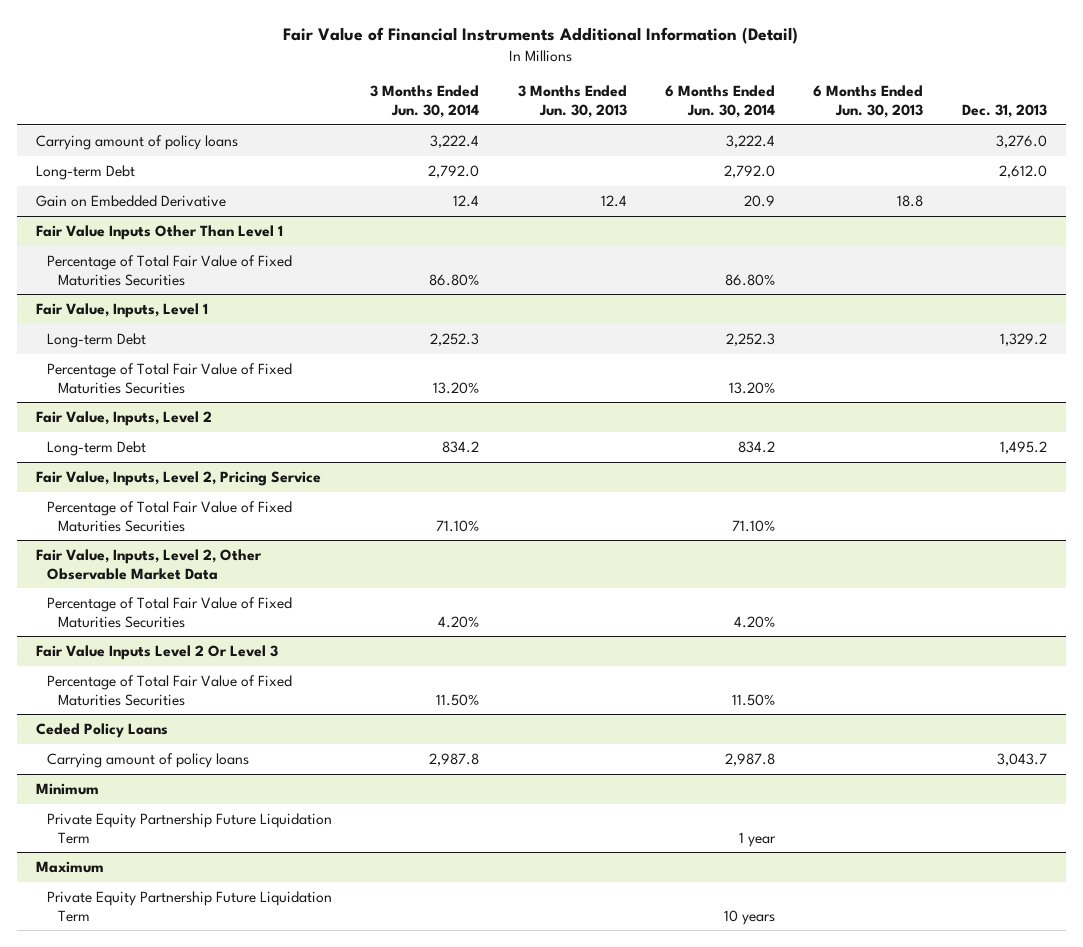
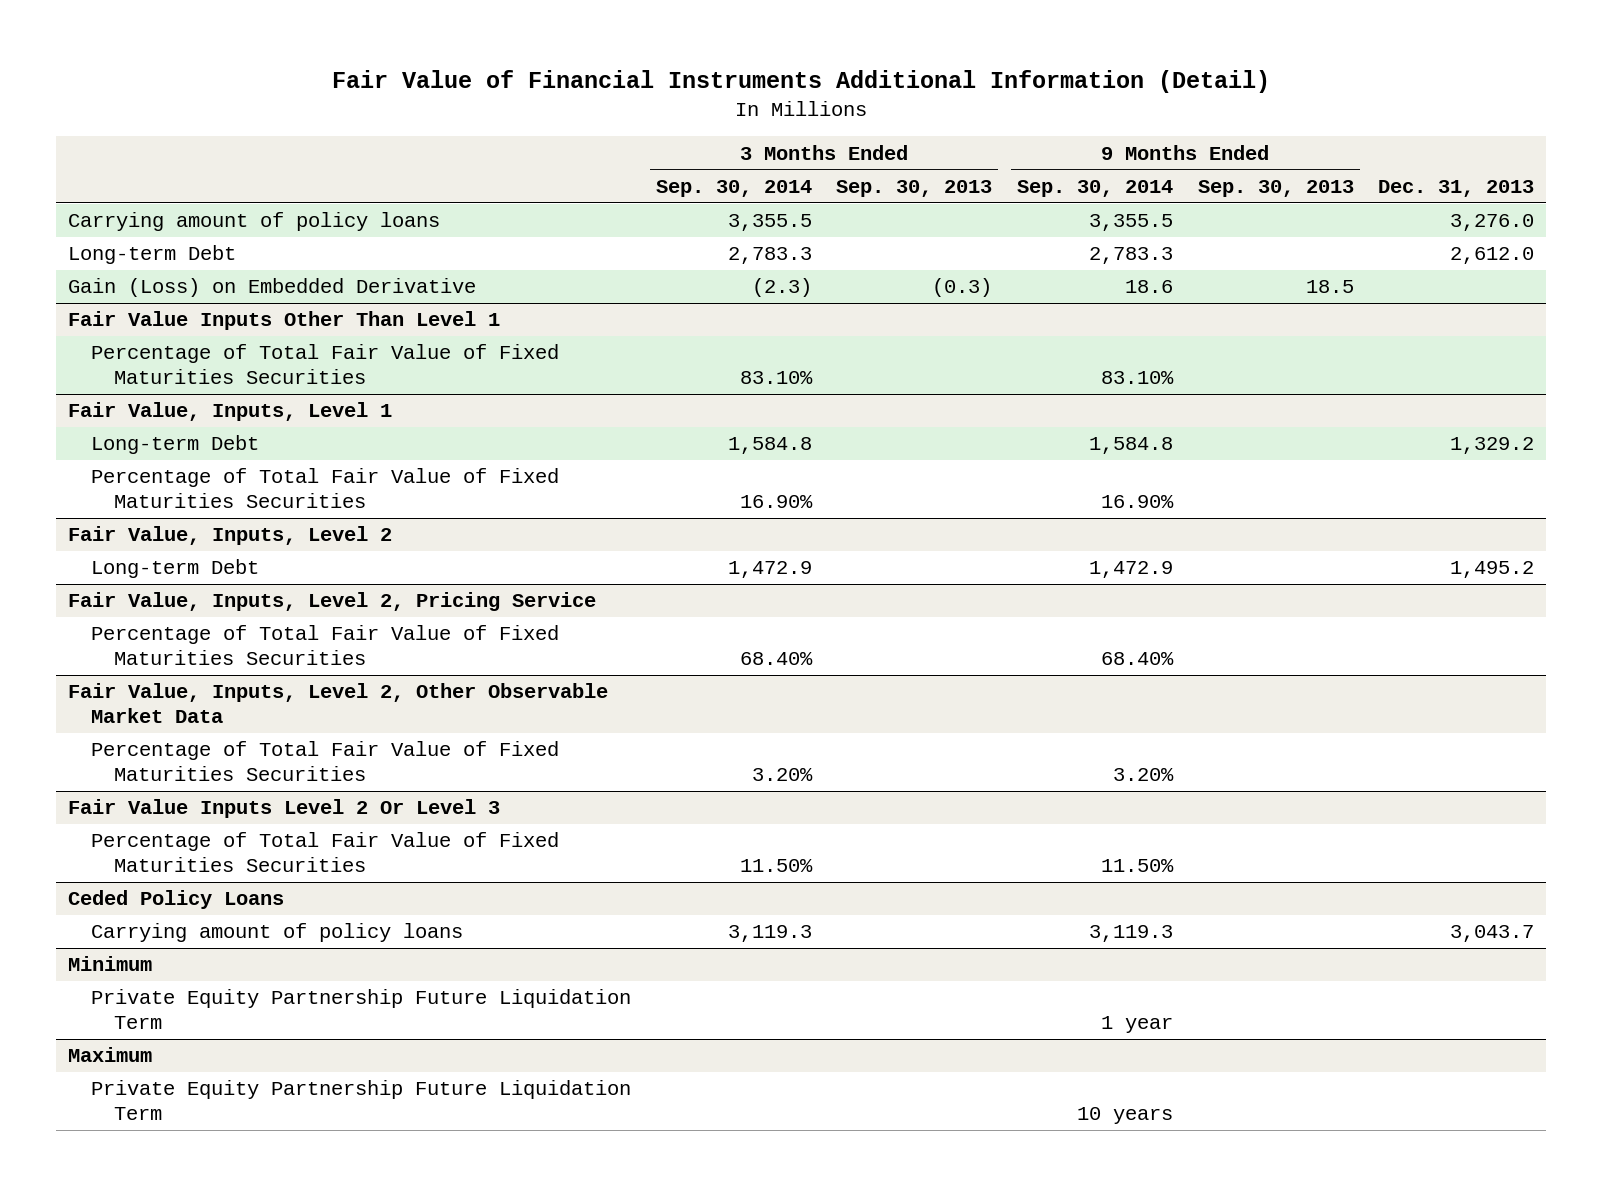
- | 3 Months Ended Jun. 30, 2014 | 3 Months Ended Jun. 30, 2013 | 6 Months Ended Jun. 30, 2014 | 6 Months Ended Jun. 30, 2013 | Dec. 31, 2013
+ | 3 Months Ended Sep. 30, 2014 | 3 Months Ended Sep. 30, 2013 | 9 Months Ended Sep. 30, 2014 | 9 Months Ended Sep. 30, 2013 | Dec. 31, 2013
- Gain on Embedded Derivative | 12.4 | 12.4 | 20.9 | 18.8 |
+ Gain (Loss) on Embedded Derivative | (2.3) | (0.3) | 18.6 | 18.5 |

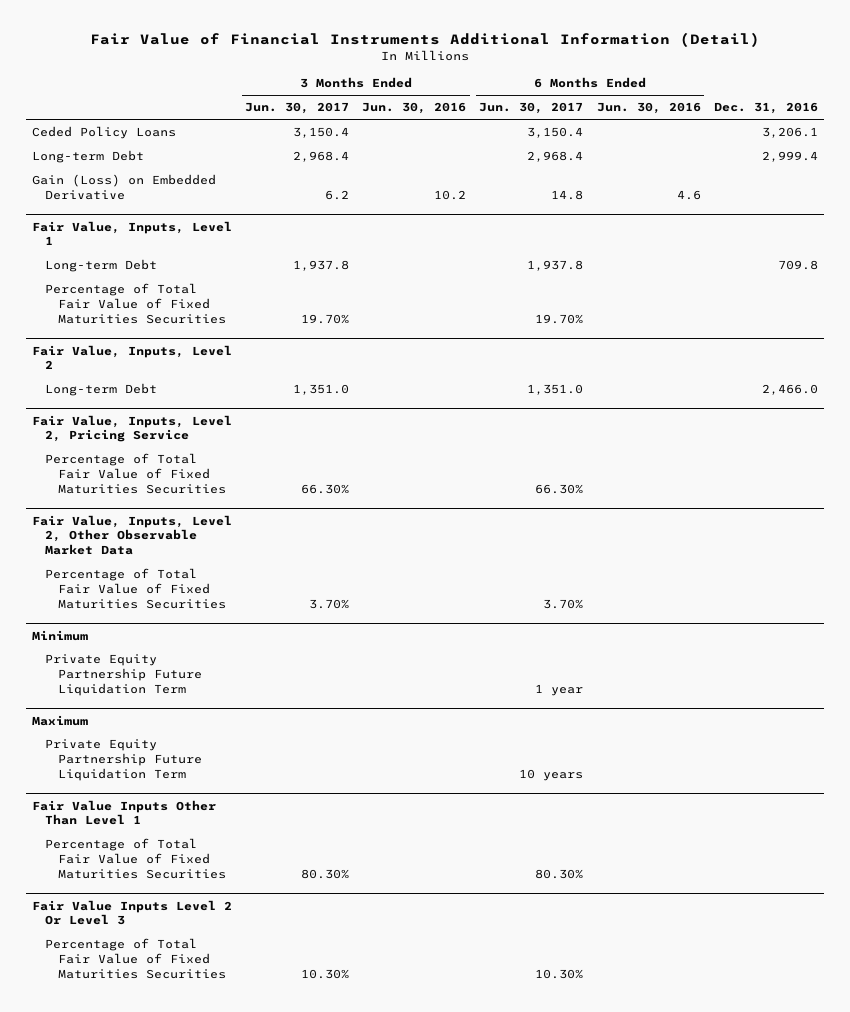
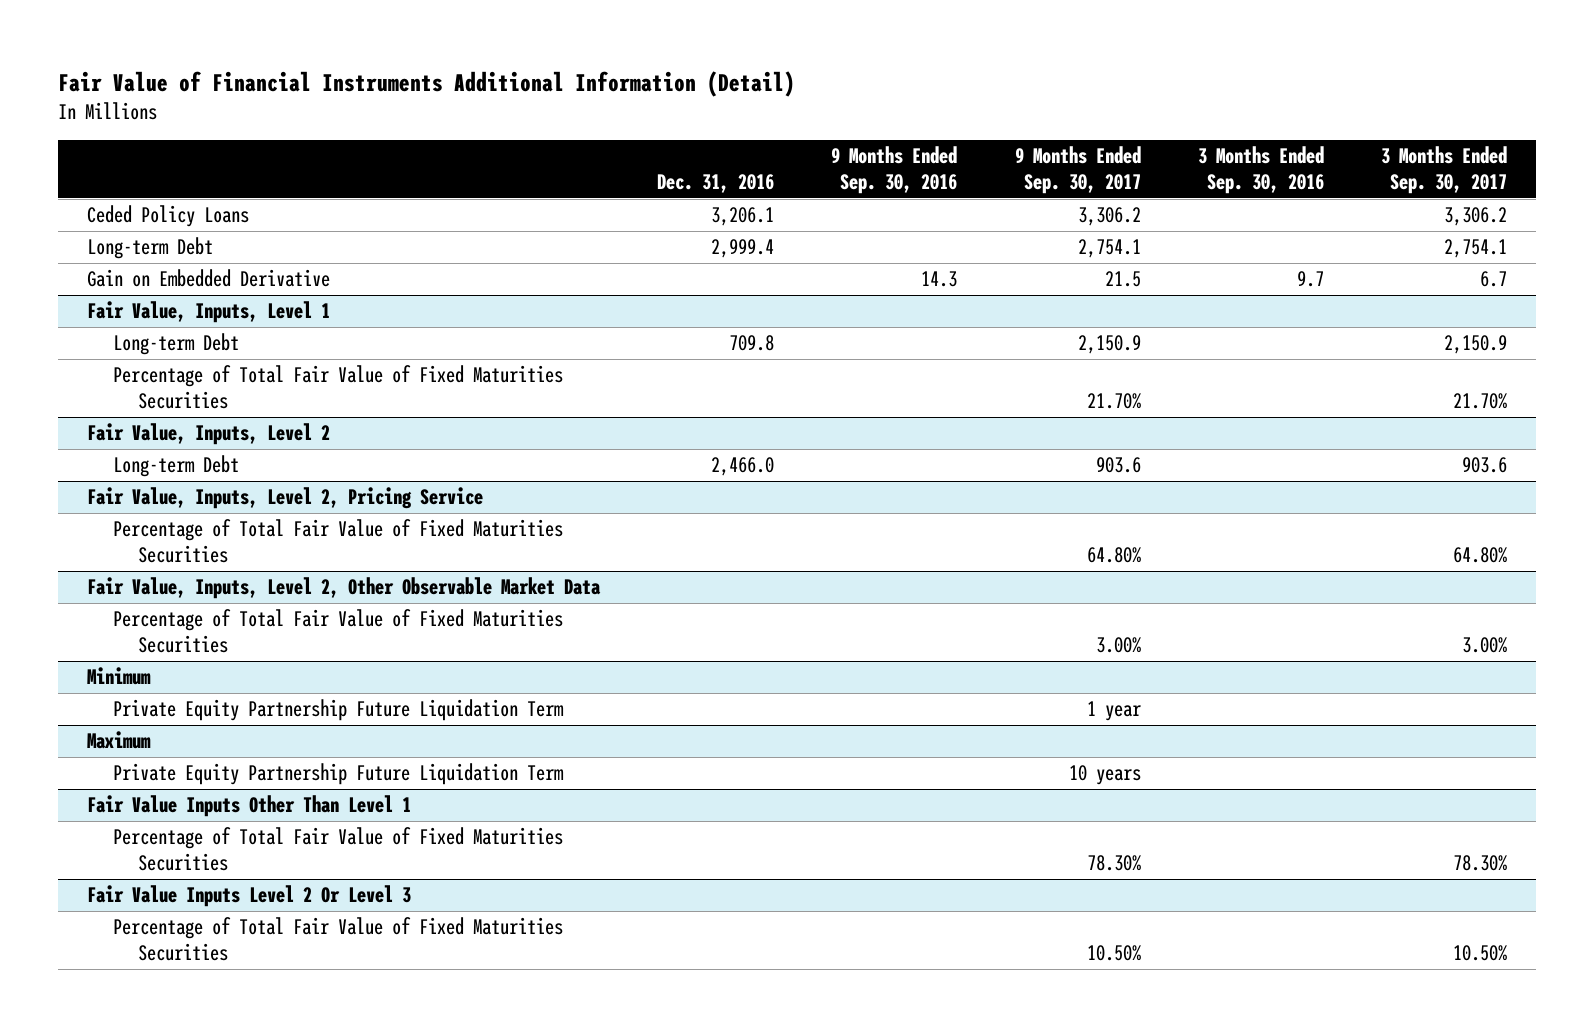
- | 3 Months Ended Jun. 30, 2017 | 3 Months Ended Jun. 30, 2016 | 6 Months Ended Jun. 30, 2017 | 6 Months Ended Jun. 30, 2016 | Dec. 31, 2016
+ | Dec. 31, 2016 | 9 Months Ended Sep. 30, 2016 | 9 Months Ended Sep. 30, 2017 | 3 Months Ended Sep. 30, 2016 | 3 Months Ended Sep. 30, 2017
- Gain (Loss) on Embedded Derivative | 6.2 | 10.2 | 14.8 | 4.6 |
+ Gain on Embedded Derivative | | 14.3 | 21.5 | 9.7 | 6.7

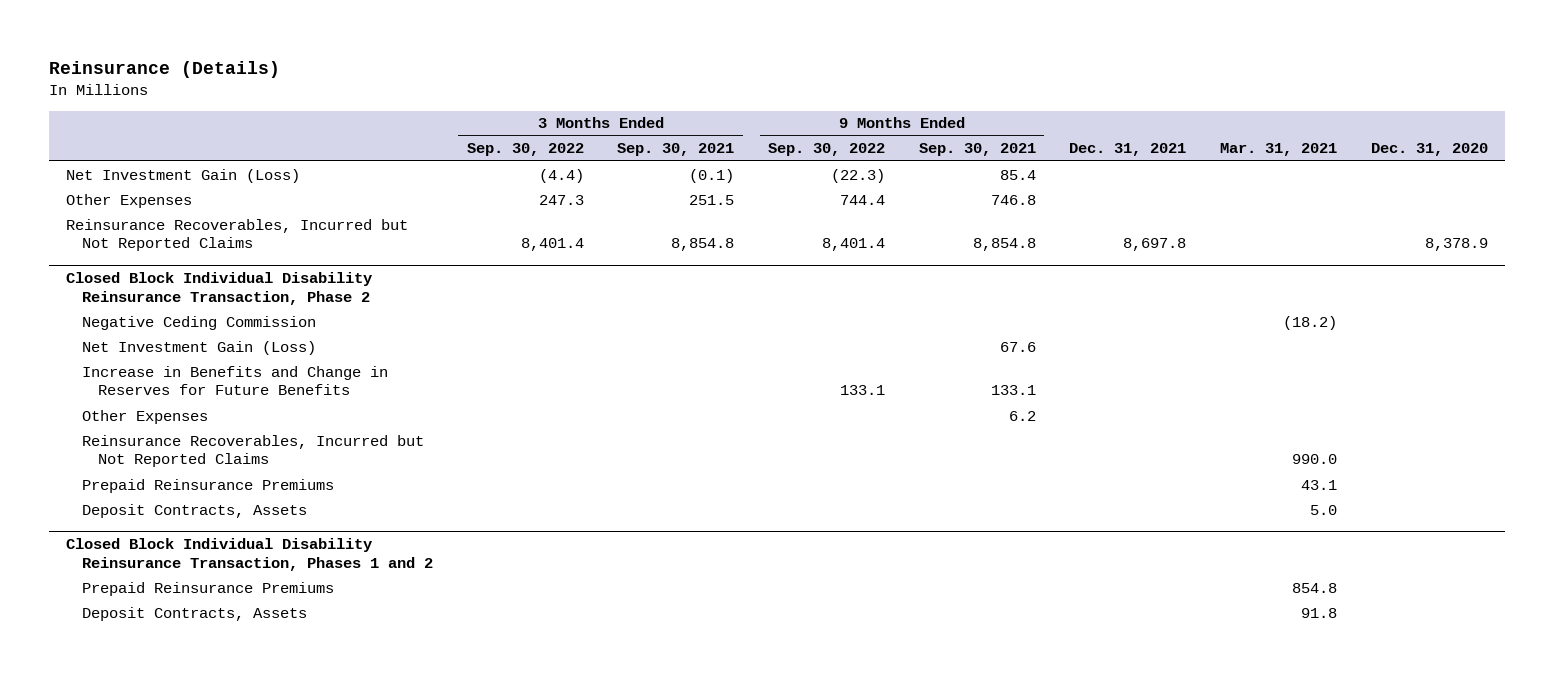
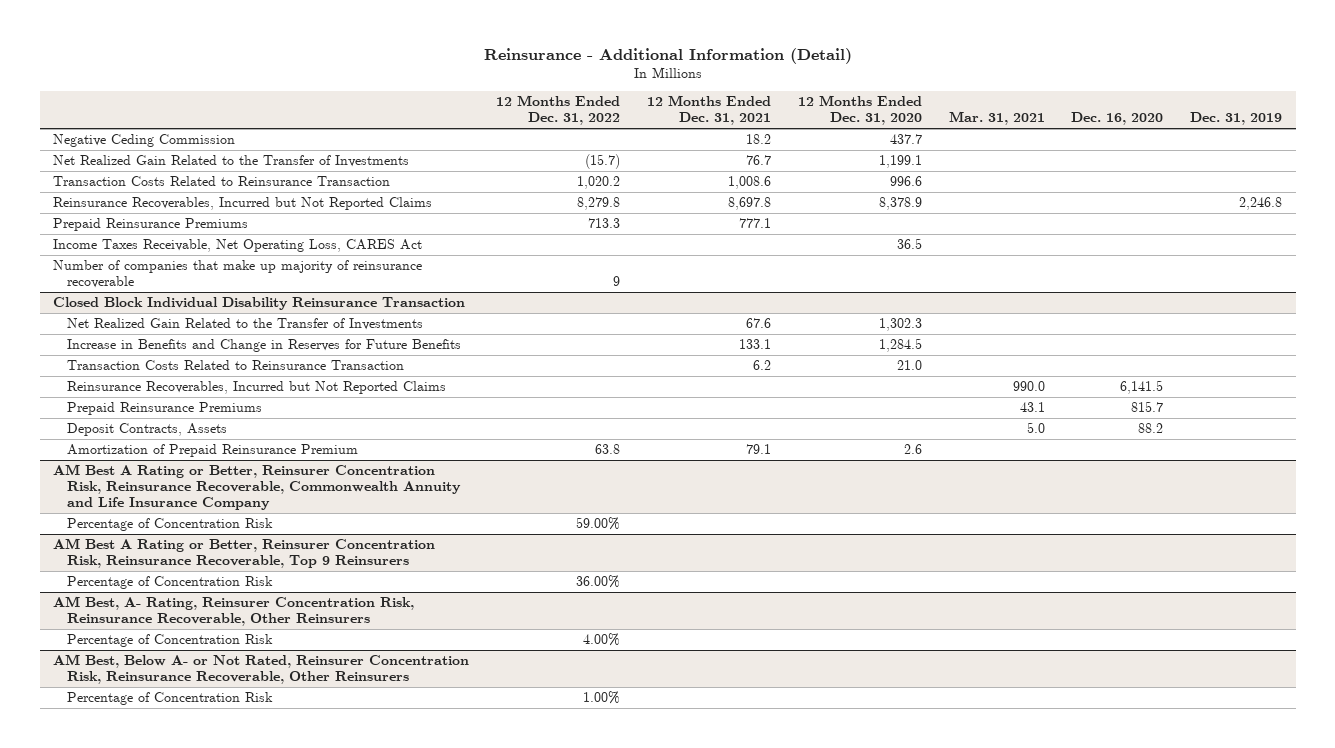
- Reinsurance (Details)
+ Reinsurance - Additional Information (Detail)
- | 3 Months Ended Sep. 30, 2022 | 3 Months Ended Sep. 30, 2021 | 9 Months Ended Sep. 30, 2022 | 9 Months Ended Sep. 30, 2021 | Dec. 31, 2021 | Mar. 31, 2021 | Dec. 31, 2020
+ | 12 Months Ended Dec. 31, 2022 | 12 Months Ended Dec. 31, 2021 | 12 Months Ended Dec. 31, 2020 | Mar. 31, 2021 | Dec. 16, 2020 | Dec. 31, 2019
- Net Investment Gain (Loss) | (4.4) | (0.1) | (22.3) | 85.4 | | |
- Other Expenses | 247.3 | 251.5 | 744.4 | 746.8 | | |
+ Negative Ceding Commission | | 18.2 | 437.7 | | |
+ Net Realized Gain Related to the Transfer of Investments | (15.7) | 76.7 | 1,199.1 | | |
+ Transaction Costs Related to Reinsurance Transaction | 1,020.2 | 1,008.6 | 996.6 | | |
- Closed Block Individual Disability Reinsurance Transaction, Phase 2
- Negative Ceding Commission | | | | | | (18.2) |
- Net Investment Gain (Loss) | | | | 67.6 | | |
+ Prepaid Reinsurance Premiums | 713.3 | 777.1 | | | |
+ Income Taxes Receivable, Net Operating Loss, CARES Act | | | 36.5 | | |
+ Number of companies that make up majority of reinsurance recoverable | 9 | | | | |
+ Closed Block Individual Disability Reinsurance Transaction
+ Net Realized Gain Related to the Transfer of Investments | | 67.6 | 1,302.3 | | |
- Other Expenses | | | | 6.2 | | |
+ Transaction Costs Related to Reinsurance Transaction | | 6.2 | 21.0 | | |
- Closed Block Individual Disability Reinsurance Transaction, Phases 1 and 2
- Prepaid Reinsurance Premiums | | | | | | 854.8 |
- Deposit Contracts, Assets | | | | | | 91.8 |
+ Amortization of Prepaid Reinsurance Premium | 63.8 | 79.1 | 2.6 | | |
+ AM Best A Rating or Better, Reinsurer Concentration Risk, Reinsurance Recoverable, Commonwealth Annuity and Life Insurance Company
+ Percentage of Concentration Risk | 59.00% | | | | |
+ AM Best A Rating or Better, Reinsurer Concentration Risk, Reinsurance Recoverable, Top 9 Reinsurers
+ Percentage of Concentration Risk | 36.00% | | | | |
+ AM Best, A- Rating, Reinsurer Concentration Risk, Reinsurance Recoverable, Other Reinsurers
+ Percentage of Concentration Risk | 4.00% | | | | |
+ AM Best, Below A- or Not Rated, Reinsurer Concentration Risk, Reinsurance Recoverable, Other Reinsurers
+ Percentage of Concentration Risk | 1.00% | | | | |

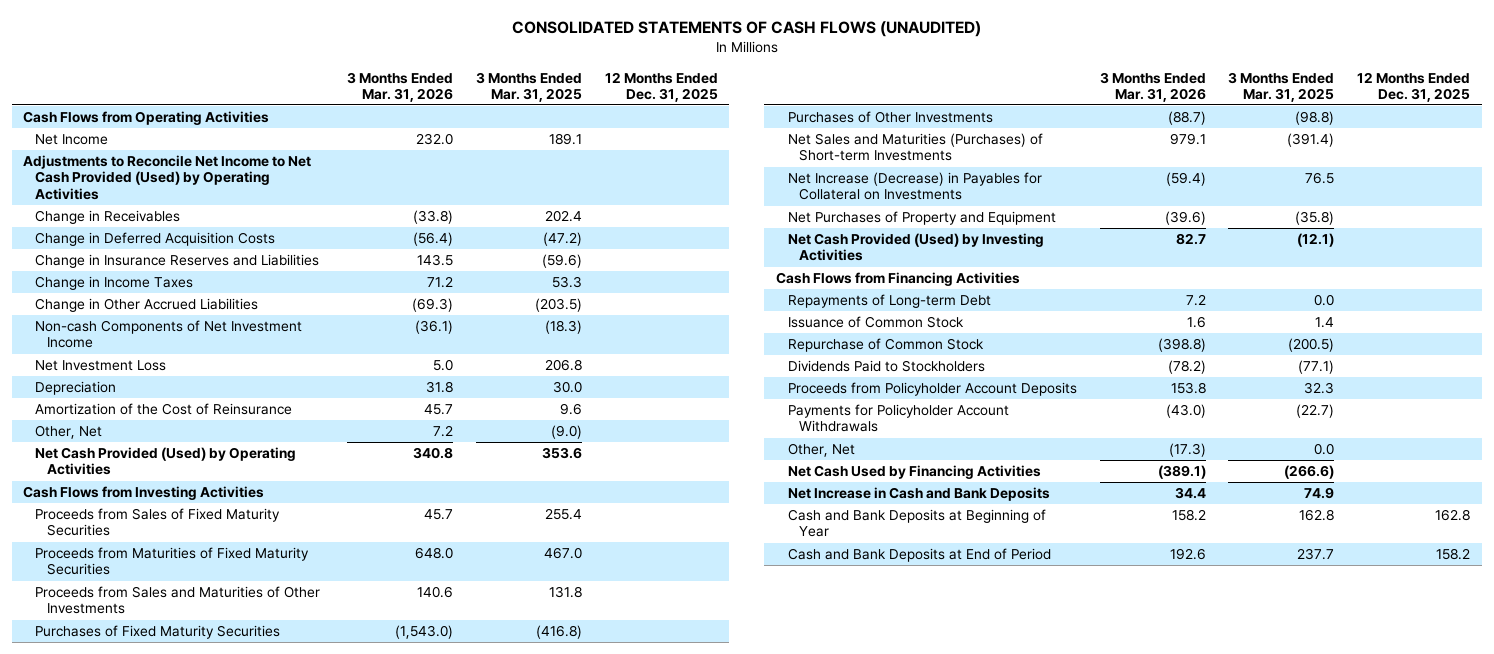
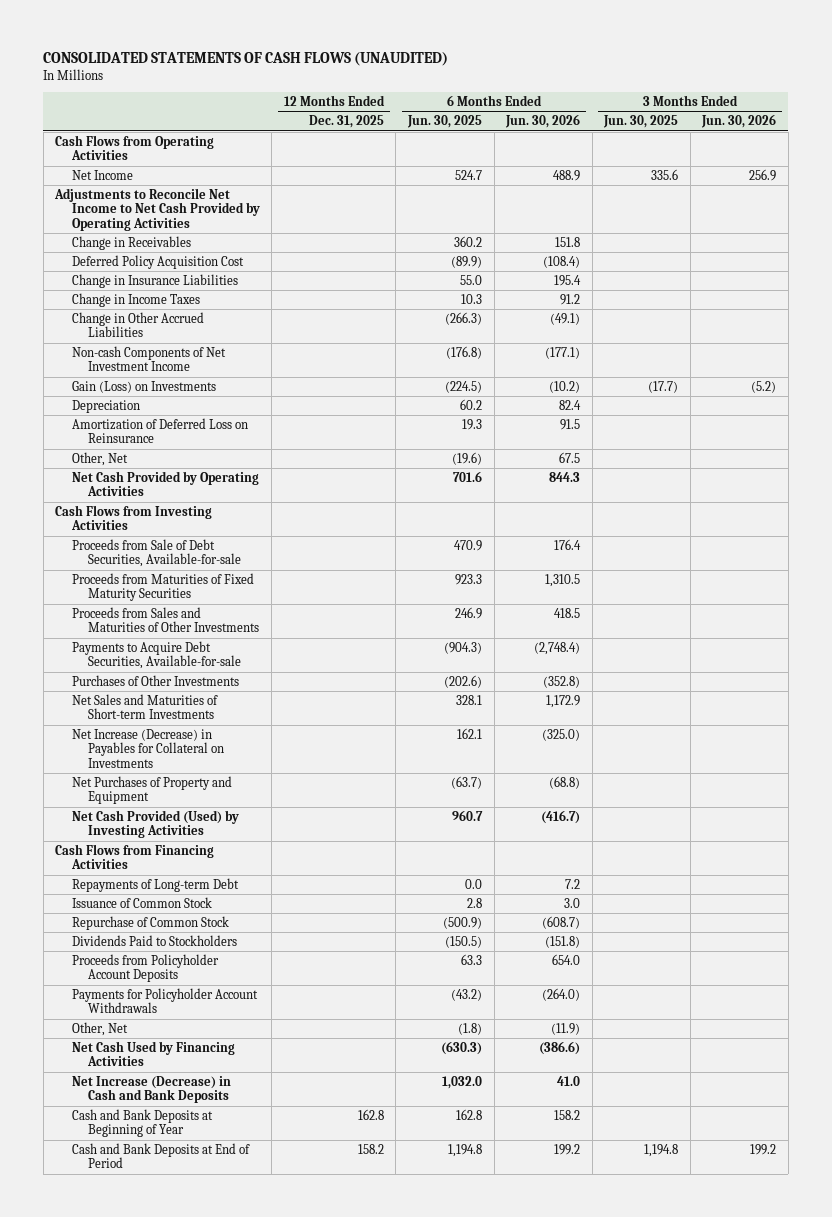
- | 3 Months Ended Mar. 31, 2026 | 3 Months Ended Mar. 31, 2025 | 12 Months Ended Dec. 31, 2025
+ | 12 Months Ended Dec. 31, 2025 | 6 Months Ended Jun. 30, 2025 | 6 Months Ended Jun. 30, 2026 | 3 Months Ended Jun. 30, 2025 | 3 Months Ended Jun. 30, 2026
- Adjustments to Reconcile Net Income to Net Cash Provided (Used) by Operating Activities
+ Adjustments to Reconcile Net Income to Net Cash Provided by Operating Activities
- Change in Deferred Acquisition Costs | (56.4) | (47.2) |
- Change in Insurance Reserves and Liabilities | 143.5 | (59.6) |
+ Deferred Policy Acquisition Cost | | (89.9) | (108.4) | |
+ Change in Insurance Liabilities | | 55.0 | 195.4 | |
- Net Investment Loss | 5.0 | 206.8 |
+ Gain (Loss) on Investments | | (224.5) | (10.2) | (17.7) | (5.2)
- Amortization of the Cost of Reinsurance | 45.7 | 9.6 |
+ Amortization of Deferred Loss on Reinsurance | | 19.3 | 91.5 | |
- Net Cash Provided (Used) by Operating Activities | 340.8 | 353.6 |
+ Net Cash Provided by Operating Activities | | 701.6 | 844.3 | |
- Proceeds from Sales of Fixed Maturity Securities | 45.7 | 255.4 |
+ Proceeds from Sale of Debt Securities, Available-for-sale | | 470.9 | 176.4 | |
- Purchases of Fixed Maturity Securities | (1,543.0) | (416.8) |
+ Payments to Acquire Debt Securities, Available-for-sale | | (904.3) | (2,748.4) | |
- Net Sales and Maturities (Purchases) of Short-term Investments | 979.1 | (391.4) |
+ Net Sales and Maturities of Short-term Investments | | 328.1 | 1,172.9 | |
- Net Increase in Cash and Bank Deposits | 34.4 | 74.9 |
+ Net Increase (Decrease) in Cash and Bank Deposits | | 1,032.0 | 41.0 | |

